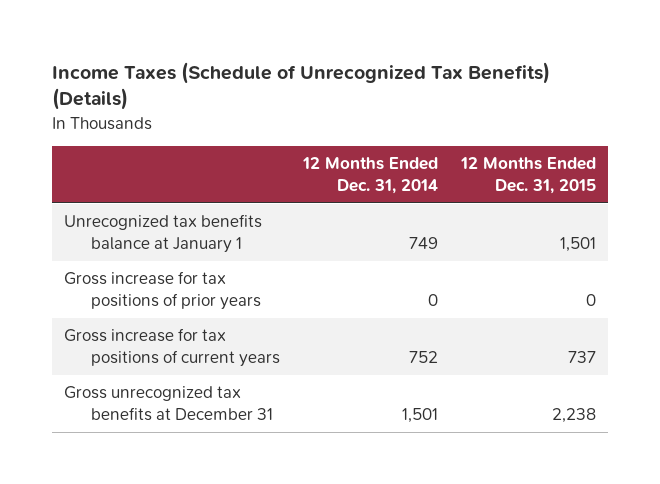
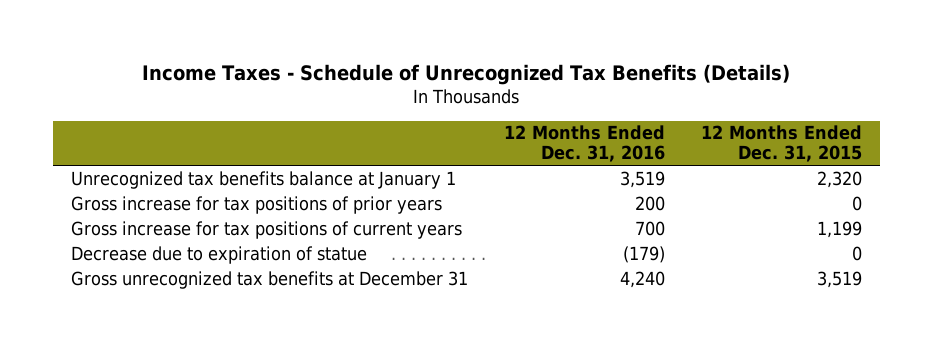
- Income Taxes (Schedule of Unrecognized Tax Benefits) (Details)
+ Income Taxes - Schedule of Unrecognized Tax Benefits (Details)
- | 12 Months Ended Dec. 31, 2014 | 12 Months Ended Dec. 31, 2015
+ | 12 Months Ended Dec. 31, 2016 | 12 Months Ended Dec. 31, 2015
- Unrecognized tax benefits balance at January 1 | 749 | 1,501
+ Unrecognized tax benefits balance at January 1 | 3,519 | 2,320
- Gross increase for tax positions of current years | 752 | 737
- Gross unrecognized tax benefits at December 31 | 1,501 | 2,238
+ Gross increase for tax positions of current years | 700 | 1,199
+ Decrease due to expiration of statue | (179) | 0
+ Gross unrecognized tax benefits at December 31 | 4,240 | 3,519

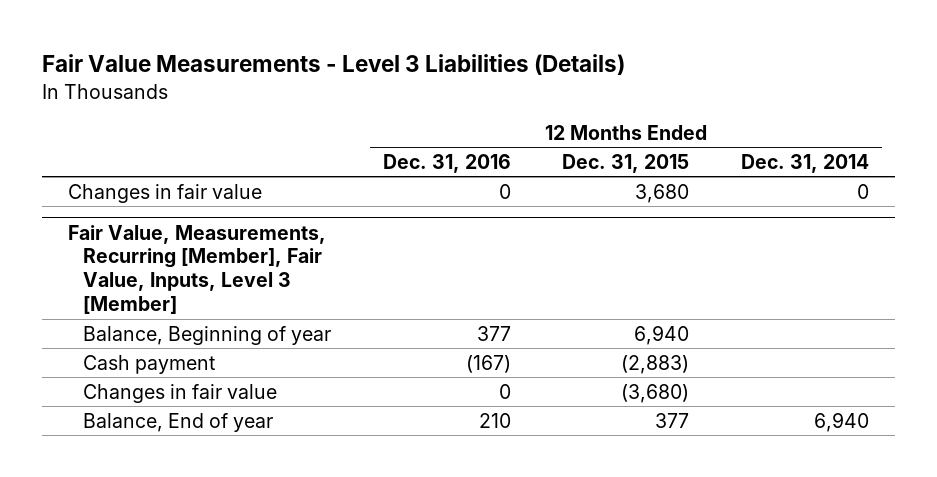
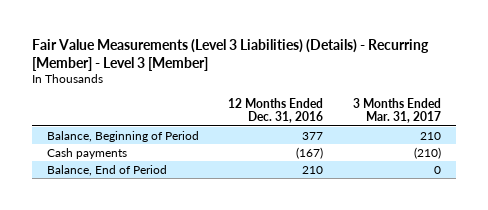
- Fair Value Measurements - Level 3 Liabilities (Details)
+ Fair Value Measurements (Level 3 Liabilities) (Details) - Recurring [Member] - Level 3 [Member]
- | 12 Months Ended Dec. 31, 2016 | 12 Months Ended Dec. 31, 2015 | 12 Months Ended Dec. 31, 2014
+ | 12 Months Ended Dec. 31, 2016 | 3 Months Ended Mar. 31, 2017
- Changes in fair value | 0 | 3,680 | 0
- Fair Value, Measurements, Recurring [Member], Fair Value, Inputs, Level 3 [Member]
- Balance, Beginning of year | 377 | 6,940 |
- Cash payment | (167) | (2,883) |
- Changes in fair value | 0 | (3,680) |
- Balance, End of year | 210 | 377 | 6,940
+ Balance, Beginning of Period | 377 | 210
+ Cash payments | (167) | (210)
+ Balance, End of Period | 210 | 0

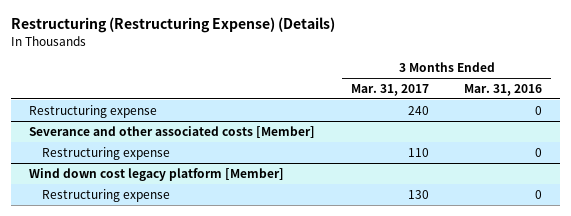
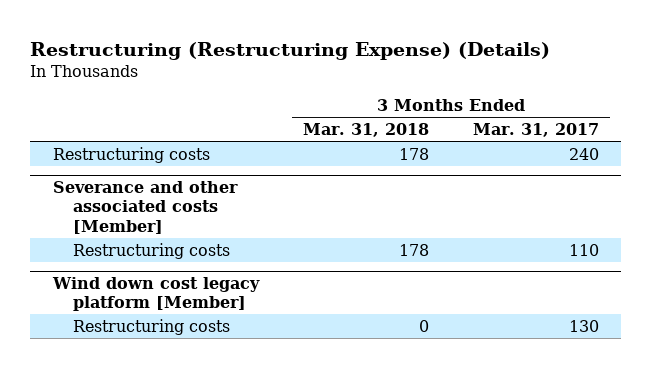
- | 3 Months Ended Mar. 31, 2017 | 3 Months Ended Mar. 31, 2016
+ | 3 Months Ended Mar. 31, 2018 | 3 Months Ended Mar. 31, 2017
- Restructuring expense | 240 | 0
+ Restructuring costs | 178 | 240
@ Severance and other associated costs [Member]
- Restructuring expense | 110 | 0
+ Restructuring costs | 178 | 110
@ Wind down cost legacy platform [Member]
- Restructuring expense | 130 | 0
+ Restructuring costs | 0 | 130

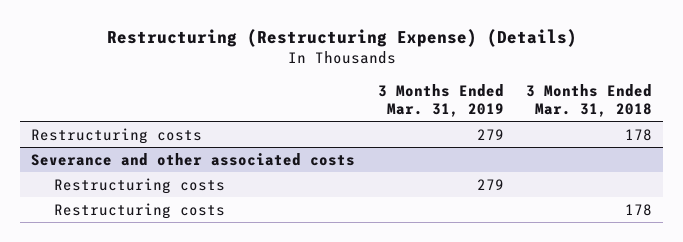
- | 3 Months Ended Mar. 31, 2018 | 3 Months Ended Mar. 31, 2017
+ | 3 Months Ended Mar. 31, 2019 | 3 Months Ended Mar. 31, 2018
- Severance and other associated costs [Member]
+ Severance and other associated costs
+ Restructuring costs | 279 |
- Wind down cost legacy platform [Member]
- Restructuring costs | 0 | 130

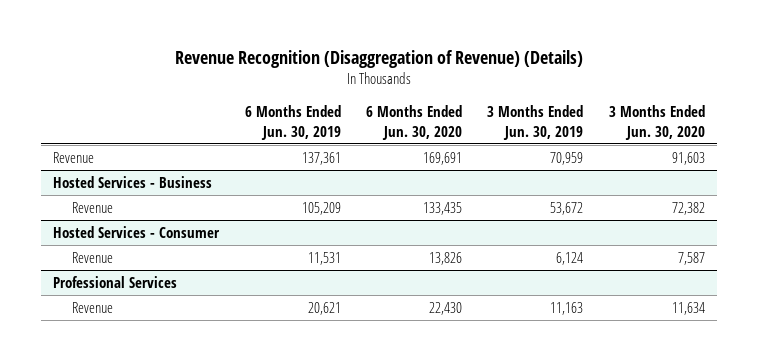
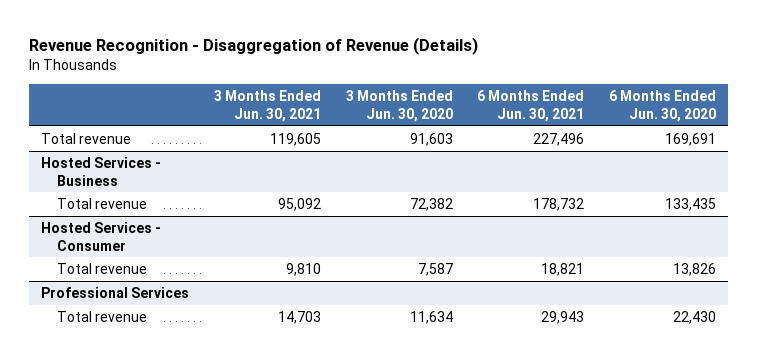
- Revenue Recognition (Disaggregation of Revenue) (Details)
+ Revenue Recognition - Disaggregation of Revenue (Details)
- | 6 Months Ended Jun. 30, 2019 | 6 Months Ended Jun. 30, 2020 | 3 Months Ended Jun. 30, 2019 | 3 Months Ended Jun. 30, 2020
+ | 3 Months Ended Jun. 30, 2021 | 3 Months Ended Jun. 30, 2020 | 6 Months Ended Jun. 30, 2021 | 6 Months Ended Jun. 30, 2020
- Revenue | 137,361 | 169,691 | 70,959 | 91,603
+ Total revenue | 119,605 | 91,603 | 227,496 | 169,691
@ Hosted Services - Business
- Revenue | 105,209 | 133,435 | 53,672 | 72,382
+ Total revenue | 95,092 | 72,382 | 178,732 | 133,435
@ Hosted Services - Consumer
- Revenue | 11,531 | 13,826 | 6,124 | 7,587
+ Total revenue | 9,810 | 7,587 | 18,821 | 13,826
@ Professional Services
- Revenue | 20,621 | 22,430 | 11,163 | 11,634
+ Total revenue | 14,703 | 11,634 | 29,943 | 22,430

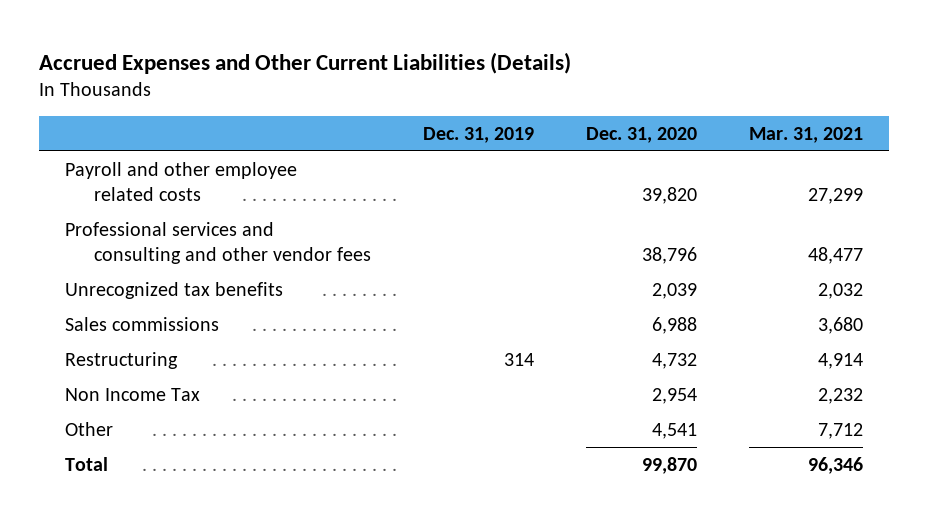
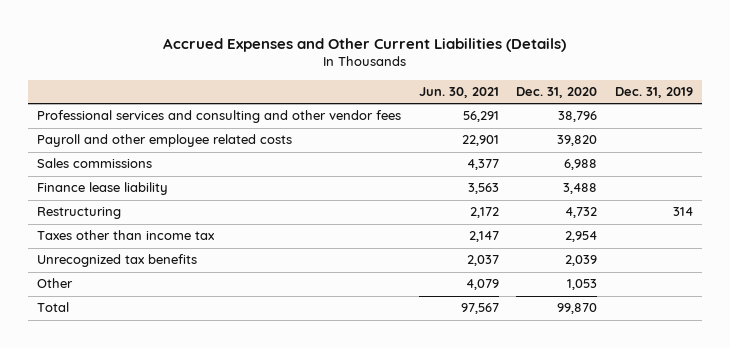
- | Dec. 31, 2019 | Dec. 31, 2020 | Mar. 31, 2021
+ | Jun. 30, 2021 | Dec. 31, 2020 | Dec. 31, 2019
moved down: Payroll and other employee related costs | 22,901 | 39,820 |
+ Finance lease liability | 3,563 | 3,488 |
- Non Income Tax | | 2,954 | 2,232
- Other | | 4,541 | 7,712
+ Taxes other than income tax | 2,147 | 2,954 |
moved down: Unrecognized tax benefits | 2,037 | 2,039 |
+ Other | 4,079 | 1,053 |

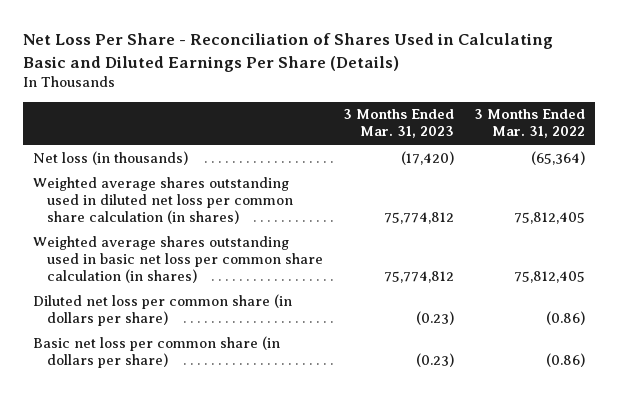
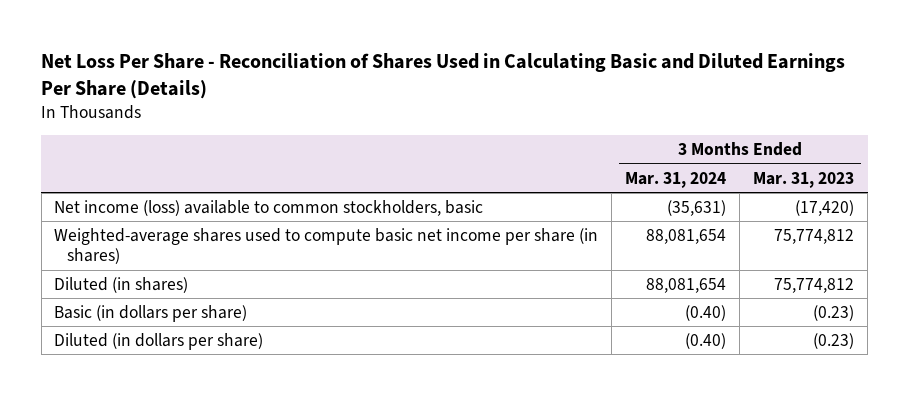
- | 3 Months Ended Mar. 31, 2023 | 3 Months Ended Mar. 31, 2022
+ | 3 Months Ended Mar. 31, 2024 | 3 Months Ended Mar. 31, 2023
- Net loss (in thousands) | (17,420) | (65,364)
- Weighted average shares outstanding used in diluted net loss per common share calculation (in shares) | 75,774,812 | 75,812,405
- Weighted average shares outstanding used in basic net loss per common share calculation (in shares) | 75,774,812 | 75,812,405
- Diluted net loss per common share (in dollars per share) | (0.23) | (0.86)
- Basic net loss per common share (in dollars per share) | (0.23) | (0.86)
+ Net income (loss) available to common stockholders, basic | (35,631) | (17,420)
+ Weighted-average shares used to compute basic net income per share (in shares) | 88,081,654 | 75,774,812
+ Diluted (in shares) | 88,081,654 | 75,774,812
+ Basic (in dollars per share) | (0.40) | (0.23)
+ Diluted (in dollars per share) | (0.40) | (0.23)

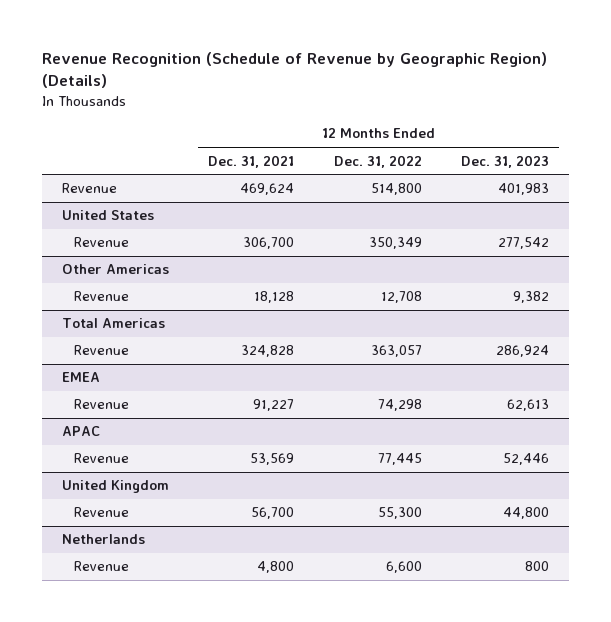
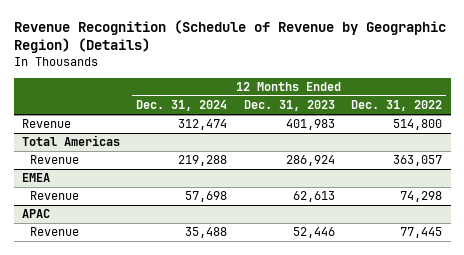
- | 12 Months Ended Dec. 31, 2021 | 12 Months Ended Dec. 31, 2022 | 12 Months Ended Dec. 31, 2023
+ | 12 Months Ended Dec. 31, 2024 | 12 Months Ended Dec. 31, 2023 | 12 Months Ended Dec. 31, 2022
- United States
- Revenue | 306,700 | 350,349 | 277,542
- Other Americas
- Revenue | 18,128 | 12,708 | 9,382
- United Kingdom
- Revenue | 56,700 | 55,300 | 44,800
- Netherlands
- Revenue | 4,800 | 6,600 | 800

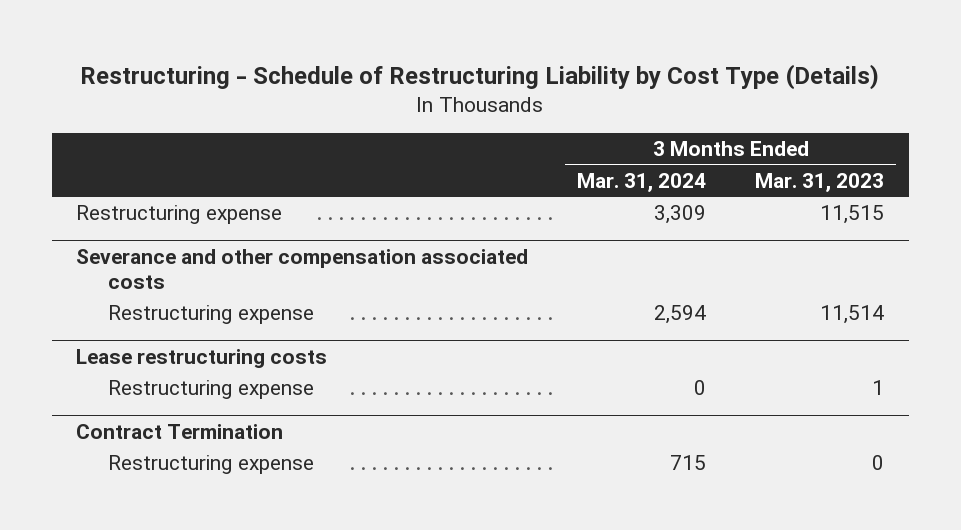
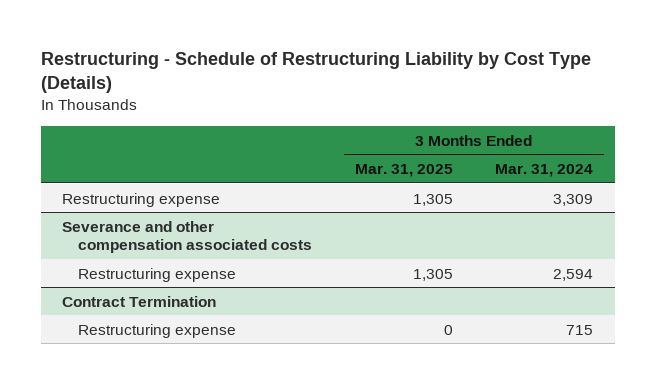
- | 3 Months Ended Mar. 31, 2024 | 3 Months Ended Mar. 31, 2023
+ | 3 Months Ended Mar. 31, 2025 | 3 Months Ended Mar. 31, 2024
- Lease restructuring costs
- Restructuring expense | 0 | 1

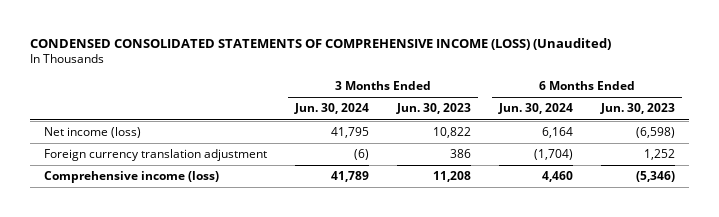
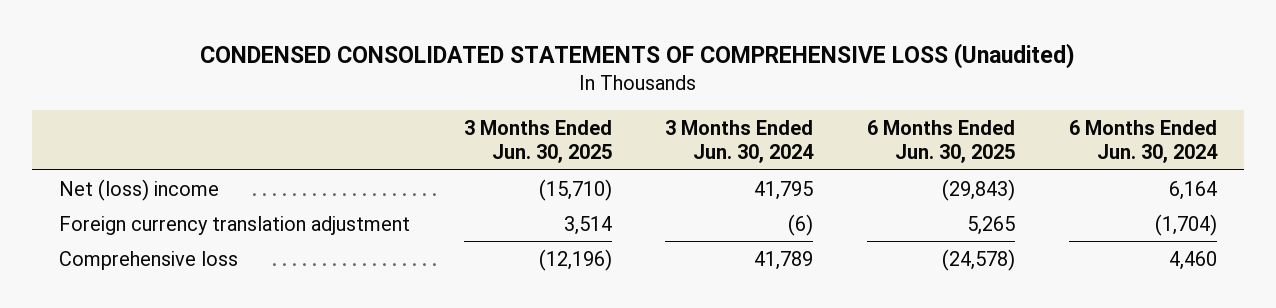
- CONDENSED CONSOLIDATED STATEMENTS OF COMPREHENSIVE INCOME (LOSS) (Unaudited)
+ CONDENSED CONSOLIDATED STATEMENTS OF COMPREHENSIVE LOSS (Unaudited)
- | 3 Months Ended Jun. 30, 2024 | 3 Months Ended Jun. 30, 2023 | 6 Months Ended Jun. 30, 2024 | 6 Months Ended Jun. 30, 2023
+ | 3 Months Ended Jun. 30, 2025 | 3 Months Ended Jun. 30, 2024 | 6 Months Ended Jun. 30, 2025 | 6 Months Ended Jun. 30, 2024
- Net income (loss) | 41,795 | 10,822 | 6,164 | (6,598)
+ Net (loss) income | (15,710) | 41,795 | (29,843) | 6,164
- Comprehensive income (loss) | 41,789 | 11,208 | 4,460 | (5,346)
+ Comprehensive loss | (12,196) | 41,789 | (24,578) | 4,460

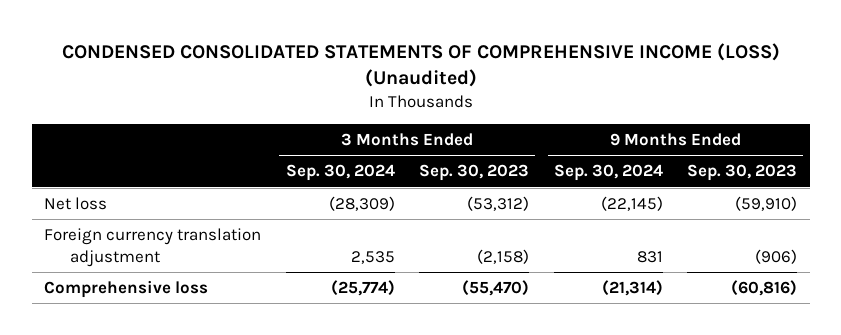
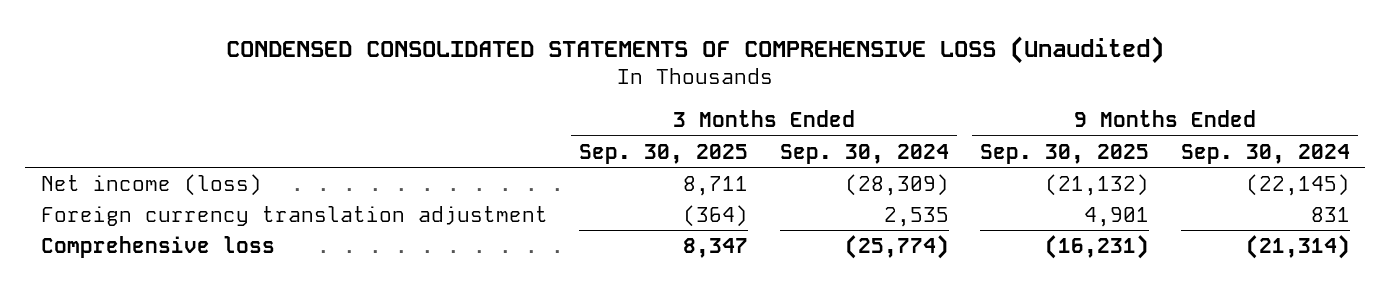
- CONDENSED CONSOLIDATED STATEMENTS OF COMPREHENSIVE INCOME (LOSS) (Unaudited)
+ CONDENSED CONSOLIDATED STATEMENTS OF COMPREHENSIVE LOSS (Unaudited)
- | 3 Months Ended Sep. 30, 2024 | 3 Months Ended Sep. 30, 2023 | 9 Months Ended Sep. 30, 2024 | 9 Months Ended Sep. 30, 2023
+ | 3 Months Ended Sep. 30, 2025 | 3 Months Ended Sep. 30, 2024 | 9 Months Ended Sep. 30, 2025 | 9 Months Ended Sep. 30, 2024
- Net loss | (28,309) | (53,312) | (22,145) | (59,910)
+ Net income (loss) | 8,711 | (28,309) | (21,132) | (22,145)

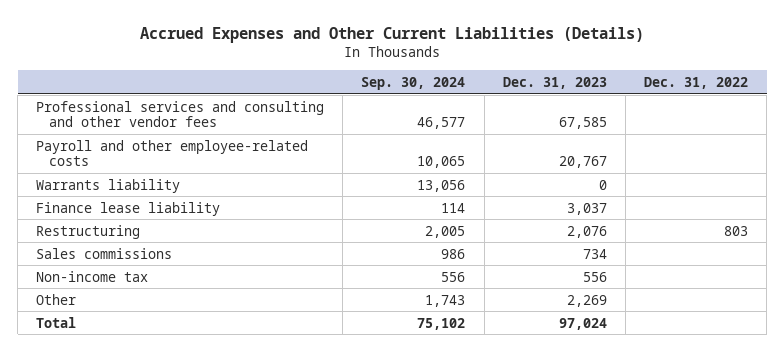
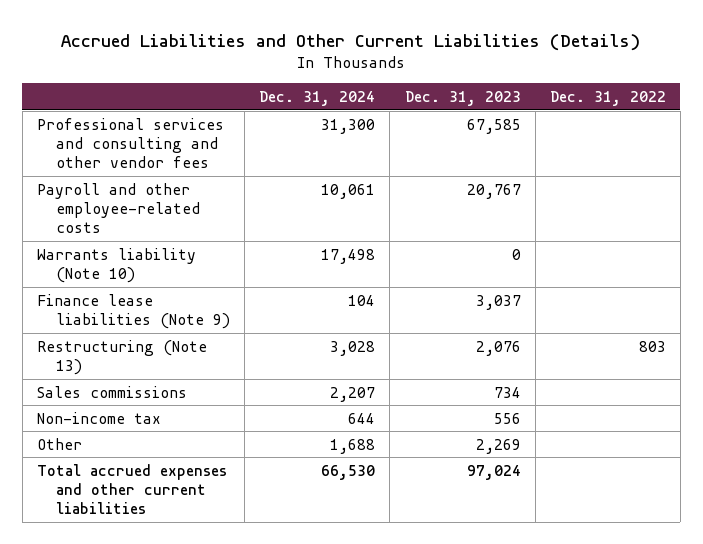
- Accrued Expenses and Other Current Liabilities (Details)
+ Accrued Liabilities and Other Current Liabilities (Details)
- | Sep. 30, 2024 | Dec. 31, 2023 | Dec. 31, 2022
+ | Dec. 31, 2024 | Dec. 31, 2023 | Dec. 31, 2022
- Warrants liability | 13,056 | 0 |
- Finance lease liability | 114 | 3,037 |
- Restructuring | 2,005 | 2,076 | 803
+ Warrants liability (Note 10) | 17,498 | 0 |
+ Finance lease liabilities (Note 9) | 104 | 3,037 |
+ Restructuring (Note 13) | 3,028 | 2,076 | 803
- Total | 75,102 | 97,024 |
+ Total accrued expenses and other current liabilities | 66,530 | 97,024 |

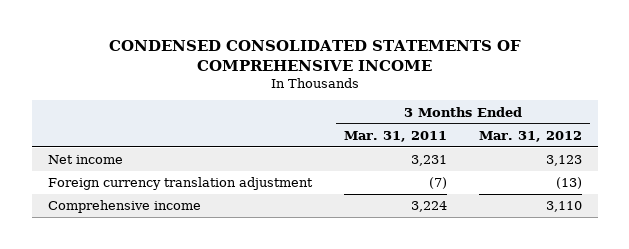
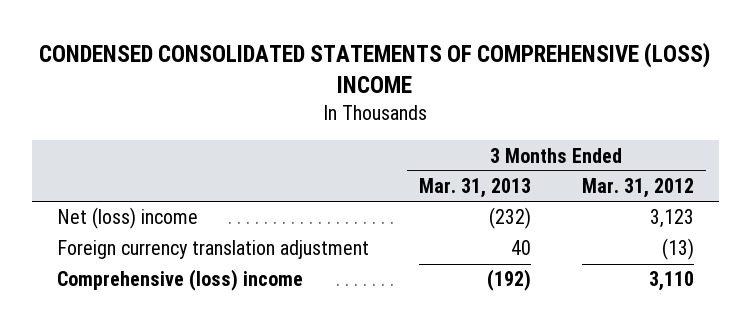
- CONDENSED CONSOLIDATED STATEMENTS OF COMPREHENSIVE INCOME
+ CONDENSED CONSOLIDATED STATEMENTS OF COMPREHENSIVE (LOSS) INCOME
- | 3 Months Ended Mar. 31, 2011 | 3 Months Ended Mar. 31, 2012
+ | 3 Months Ended Mar. 31, 2013 | 3 Months Ended Mar. 31, 2012
- Net income | 3,231 | 3,123
+ Net (loss) income | (232) | 3,123
- Comprehensive income | 3,224 | 3,110
+ Comprehensive (loss) income | (192) | 3,110

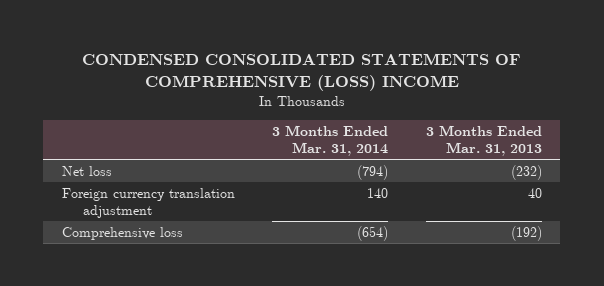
- | 3 Months Ended Mar. 31, 2013 | 3 Months Ended Mar. 31, 2012
+ | 3 Months Ended Mar. 31, 2014 | 3 Months Ended Mar. 31, 2013
- Net (loss) income | (232) | 3,123
+ Net loss | (794) | (232)
- Comprehensive (loss) income | (192) | 3,110
+ Comprehensive loss | (654) | (192)

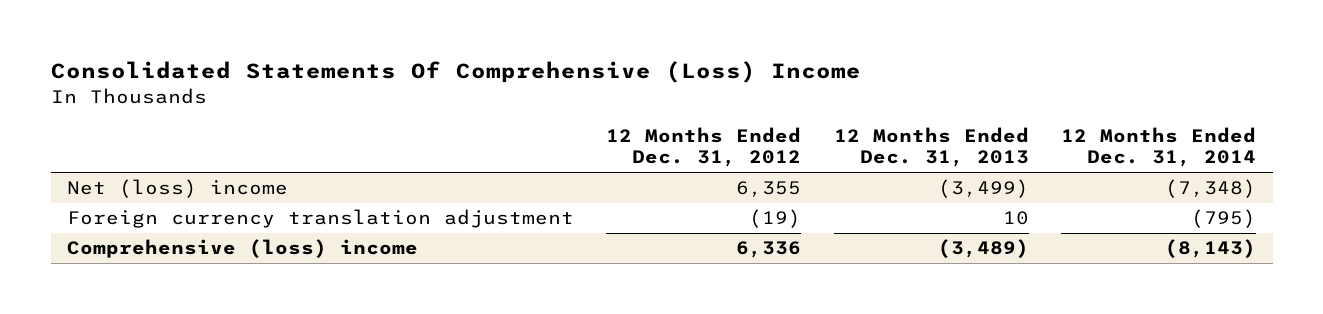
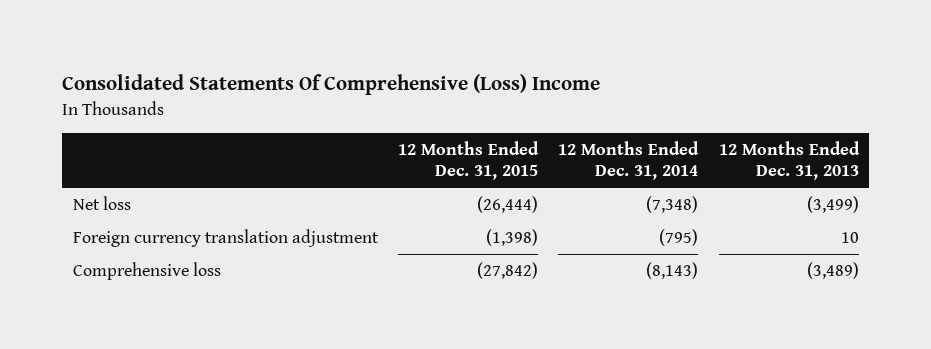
- | 12 Months Ended Dec. 31, 2012 | 12 Months Ended Dec. 31, 2013 | 12 Months Ended Dec. 31, 2014
+ | 12 Months Ended Dec. 31, 2015 | 12 Months Ended Dec. 31, 2014 | 12 Months Ended Dec. 31, 2013
- Net (loss) income | 6,355 | (3,499) | (7,348)
+ Net loss | (26,444) | (7,348) | (3,499)
- Comprehensive (loss) income | 6,336 | (3,489) | (8,143)
+ Comprehensive loss | (27,842) | (8,143) | (3,489)

